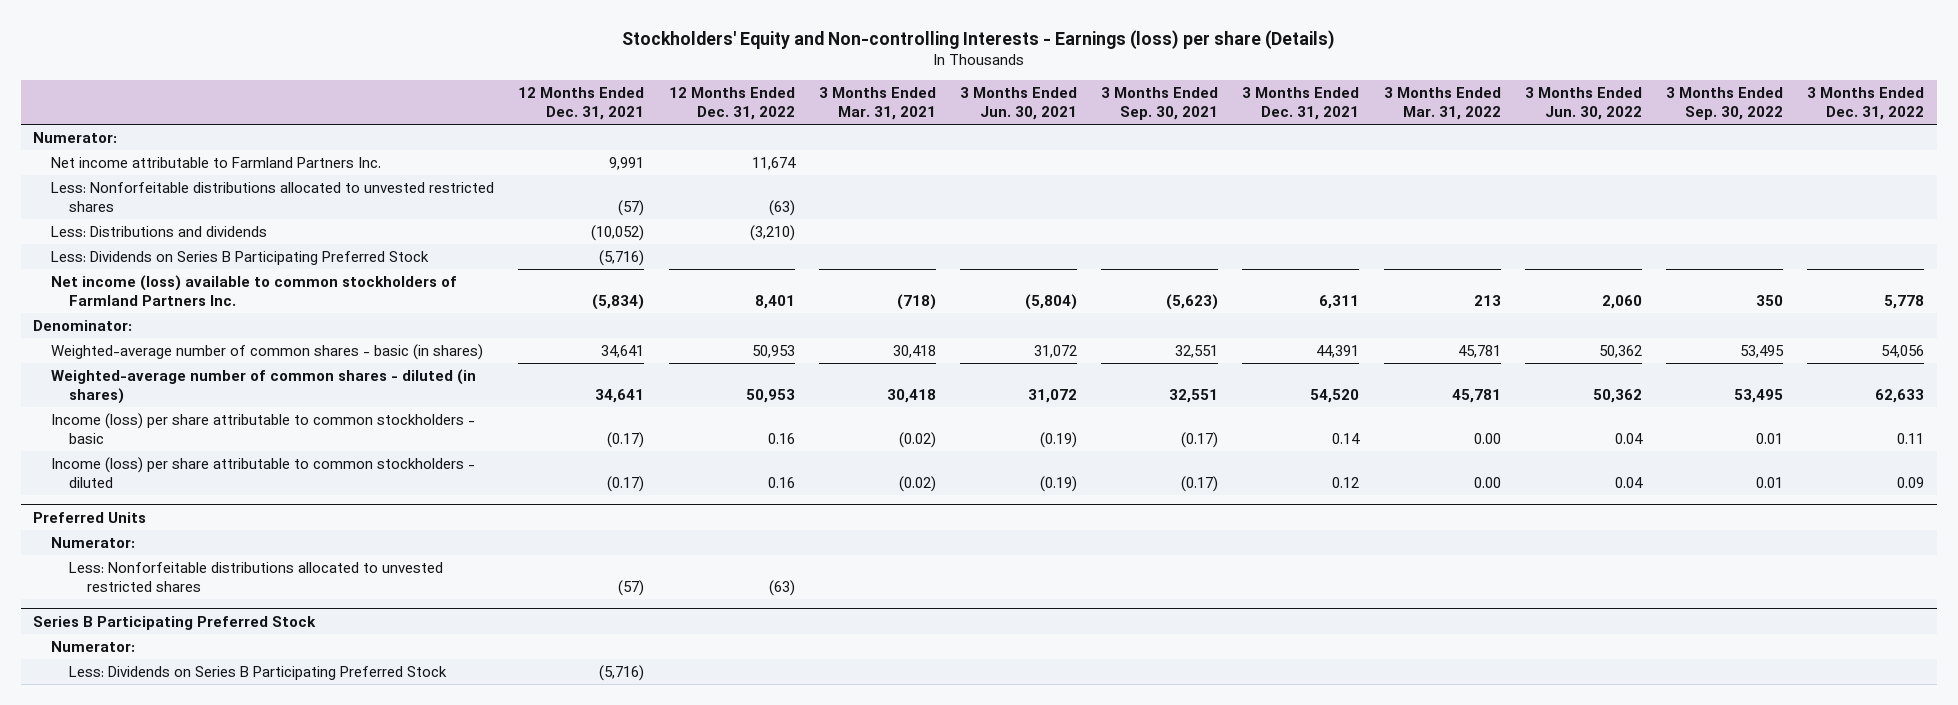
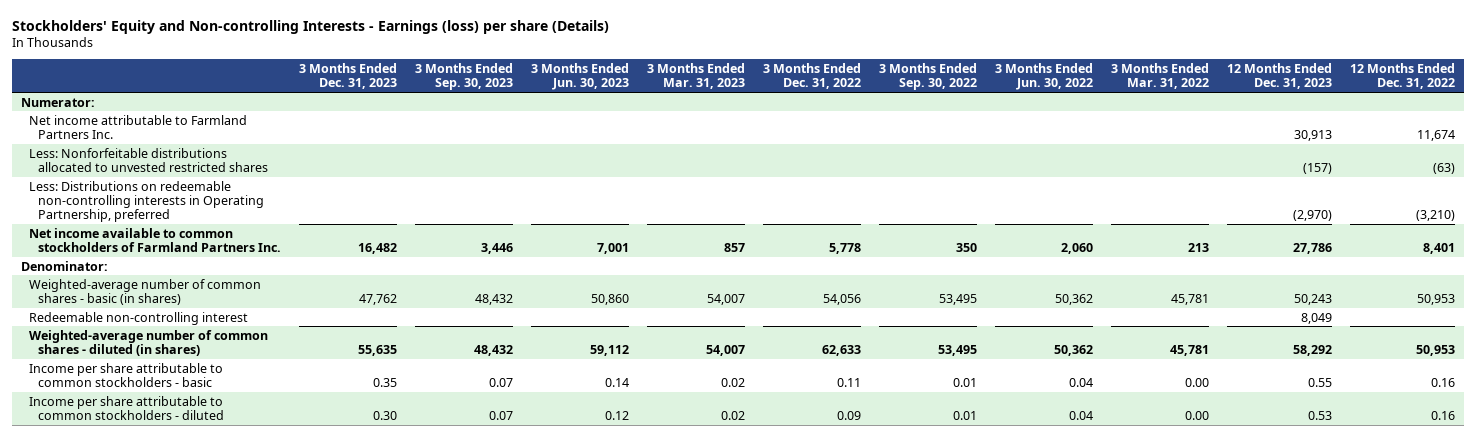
- | 12 Months Ended Dec. 31, 2021 | 12 Months Ended Dec. 31, 2022 | 3 Months Ended Mar. 31, 2021 | 3 Months Ended Jun. 30, 2021 | 3 Months Ended Sep. 30, 2021 | 3 Months Ended Dec. 31, 2021 | 3 Months Ended Mar. 31, 2022 | 3 Months Ended Jun. 30, 2022 | 3 Months Ended Sep. 30, 2022 | 3 Months Ended Dec. 31, 2022
+ | 3 Months Ended Dec. 31, 2023 | 3 Months Ended Sep. 30, 2023 | 3 Months Ended Jun. 30, 2023 | 3 Months Ended Mar. 31, 2023 | 3 Months Ended Dec. 31, 2022 | 3 Months Ended Sep. 30, 2022 | 3 Months Ended Jun. 30, 2022 | 3 Months Ended Mar. 31, 2022 | 12 Months Ended Dec. 31, 2023 | 12 Months Ended Dec. 31, 2022
- Less: Distributions and dividends | (10,052) | (3,210) | | | | | | | |
- Less: Dividends on Series B Participating Preferred Stock | (5,716) | | | | | | | | |
- Net income (loss) available to common stockholders of Farmland Partners Inc. | (5,834) | 8,401 | (718) | (5,804) | (5,623) | 6,311 | 213 | 2,060 | 350 | 5,778
+ Less: Distributions on redeemable non-controlling interests in Operating Partnership, preferred | | | | | | | | | (2,970) | (3,210)
+ Net income available to common stockholders of Farmland Partners Inc. | 16,482 | 3,446 | 7,001 | 857 | 5,778 | 350 | 2,060 | 213 | 27,786 | 8,401
+ Redeemable non-controlling interest | | | | | | | | | 8,049 |
- Income (loss) per share attributable to common stockholders - basic | (0.17) | 0.16 | (0.02) | (0.19) | (0.17) | 0.14 | 0.00 | 0.04 | 0.01 | 0.11
- Income (loss) per share attributable to common stockholders - diluted | (0.17) | 0.16 | (0.02) | (0.19) | (0.17) | 0.12 | 0.00 | 0.04 | 0.01 | 0.09
- Preferred Units
- Numerator:
- Less: Nonforfeitable distributions allocated to unvested restricted shares | (57) | (63) | | | | | | | |
- Series B Participating Preferred Stock
- Numerator:
- Less: Dividends on Series B Participating Preferred Stock | (5,716) | | | | | | | | |
+ Income per share attributable to common stockholders - basic | 0.35 | 0.07 | 0.14 | 0.02 | 0.11 | 0.01 | 0.04 | 0.00 | 0.55 | 0.16
+ Income per share attributable to common stockholders - diluted | 0.30 | 0.07 | 0.12 | 0.02 | 0.09 | 0.01 | 0.04 | 0.00 | 0.53 | 0.16

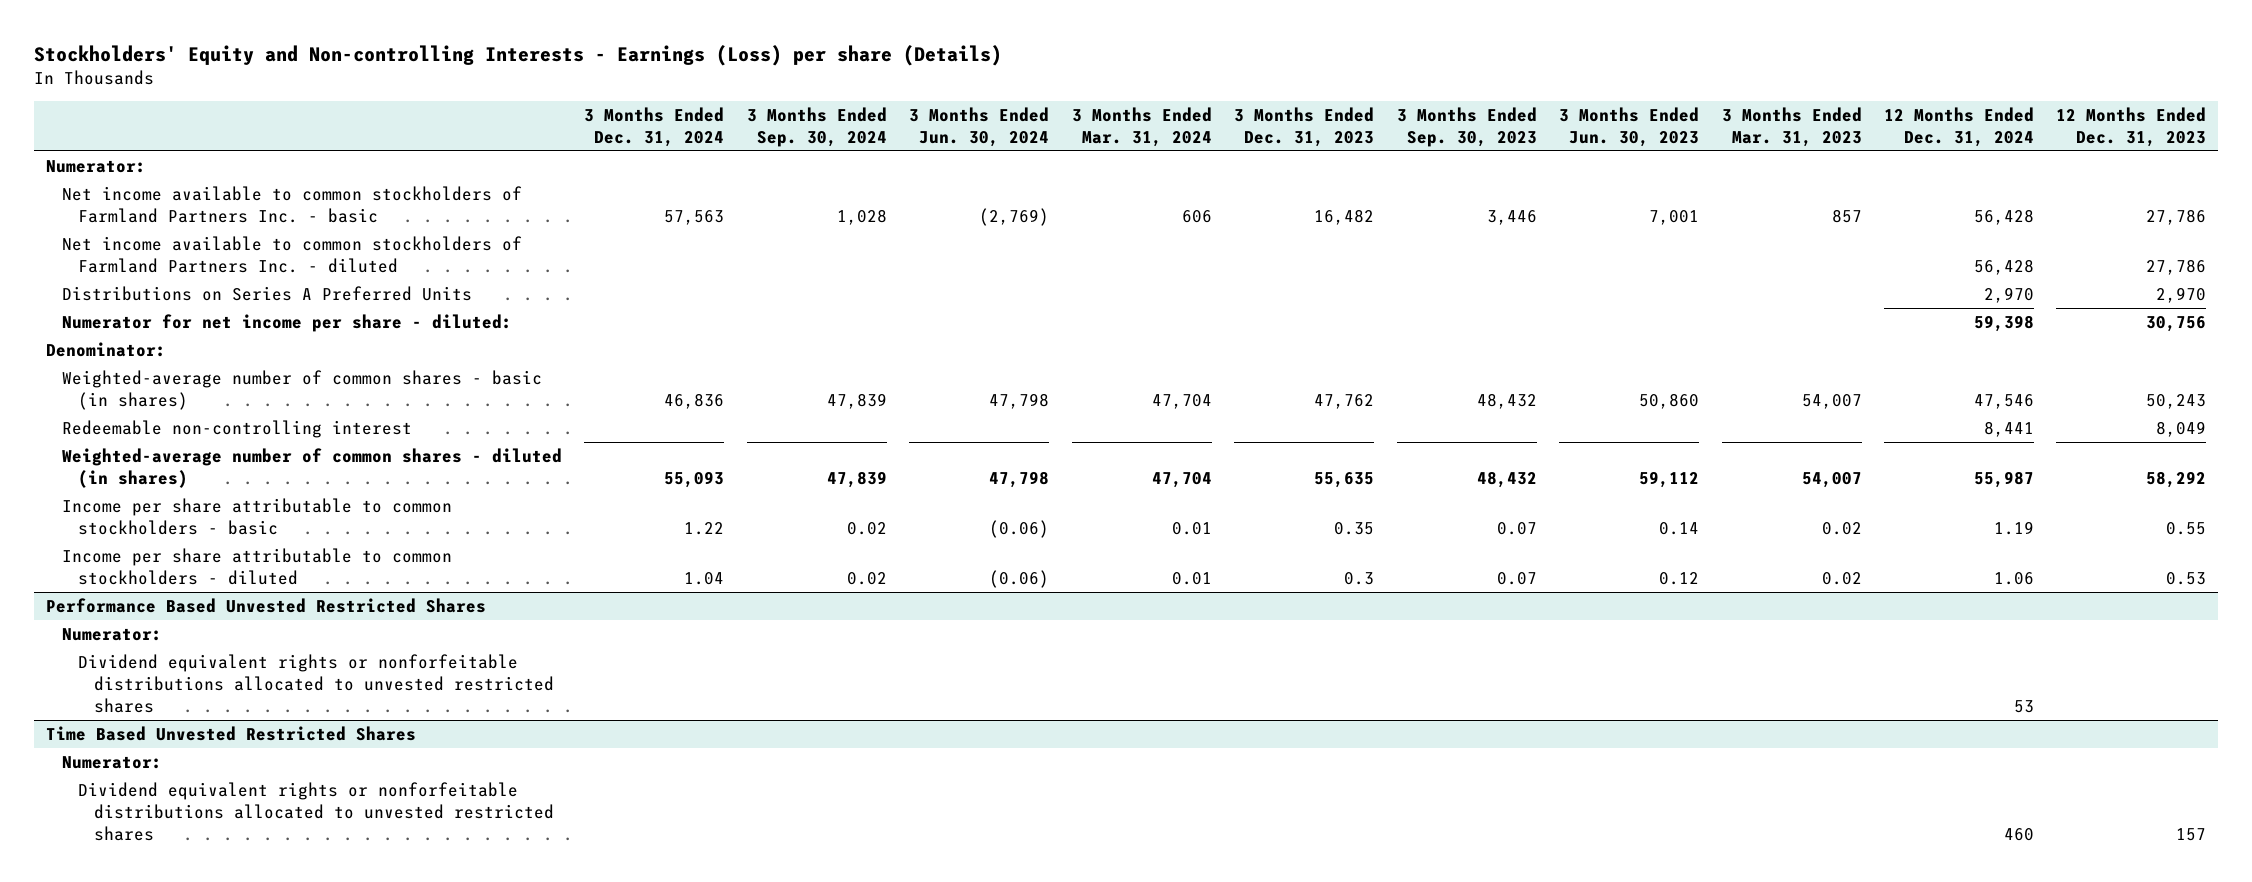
- Stockholders' Equity and Non-controlling Interests - Earnings (loss) per share (Details)
+ Stockholders' Equity and Non-controlling Interests - Earnings (Loss) per share (Details)
- | 3 Months Ended Dec. 31, 2023 | 3 Months Ended Sep. 30, 2023 | 3 Months Ended Jun. 30, 2023 | 3 Months Ended Mar. 31, 2023 | 3 Months Ended Dec. 31, 2022 | 3 Months Ended Sep. 30, 2022 | 3 Months Ended Jun. 30, 2022 | 3 Months Ended Mar. 31, 2022 | 12 Months Ended Dec. 31, 2023 | 12 Months Ended Dec. 31, 2022
+ | 3 Months Ended Dec. 31, 2024 | 3 Months Ended Sep. 30, 2024 | 3 Months Ended Jun. 30, 2024 | 3 Months Ended Mar. 31, 2024 | 3 Months Ended Dec. 31, 2023 | 3 Months Ended Sep. 30, 2023 | 3 Months Ended Jun. 30, 2023 | 3 Months Ended Mar. 31, 2023 | 12 Months Ended Dec. 31, 2024 | 12 Months Ended Dec. 31, 2023
- Net income attributable to Farmland Partners Inc. | | | | | | | | | 30,913 | 11,674
- Less: Nonforfeitable distributions allocated to unvested restricted shares | | | | | | | | | (157) | (63)
- Less: Distributions on redeemable non-controlling interests in Operating Partnership, preferred | | | | | | | | | (2,970) | (3,210)
- Net income available to common stockholders of Farmland Partners Inc. | 16,482 | 3,446 | 7,001 | 857 | 5,778 | 350 | 2,060 | 213 | 27,786 | 8,401
+ Net income available to common stockholders of Farmland Partners Inc. - basic | 57,563 | 1,028 | (2,769) | 606 | 16,482 | 3,446 | 7,001 | 857 | 56,428 | 27,786
+ Net income available to common stockholders of Farmland Partners Inc. - diluted | | | | | | | | | 56,428 | 27,786
+ Distributions on Series A Preferred Units | | | | | | | | | 2,970 | 2,970
+ Numerator for net income per share - diluted: | | | | | | | | | 59,398 | 30,756
- Income per share attributable to common stockholders - diluted | 0.30 | 0.07 | 0.12 | 0.02 | 0.09 | 0.01 | 0.04 | 0.00 | 0.53 | 0.16
+ Income per share attributable to common stockholders - diluted | 1.04 | 0.02 | (0.06) | 0.01 | 0.3 | 0.07 | 0.12 | 0.02 | 1.06 | 0.53
+ Performance Based Unvested Restricted Shares
+ Numerator:
+ Dividend equivalent rights or nonforfeitable distributions allocated to unvested restricted shares | | | | | | | | | 53 |
+ Time Based Unvested Restricted Shares
+ Numerator:
+ Dividend equivalent rights or nonforfeitable distributions allocated to unvested restricted shares | | | | | | | | | 460 | 157

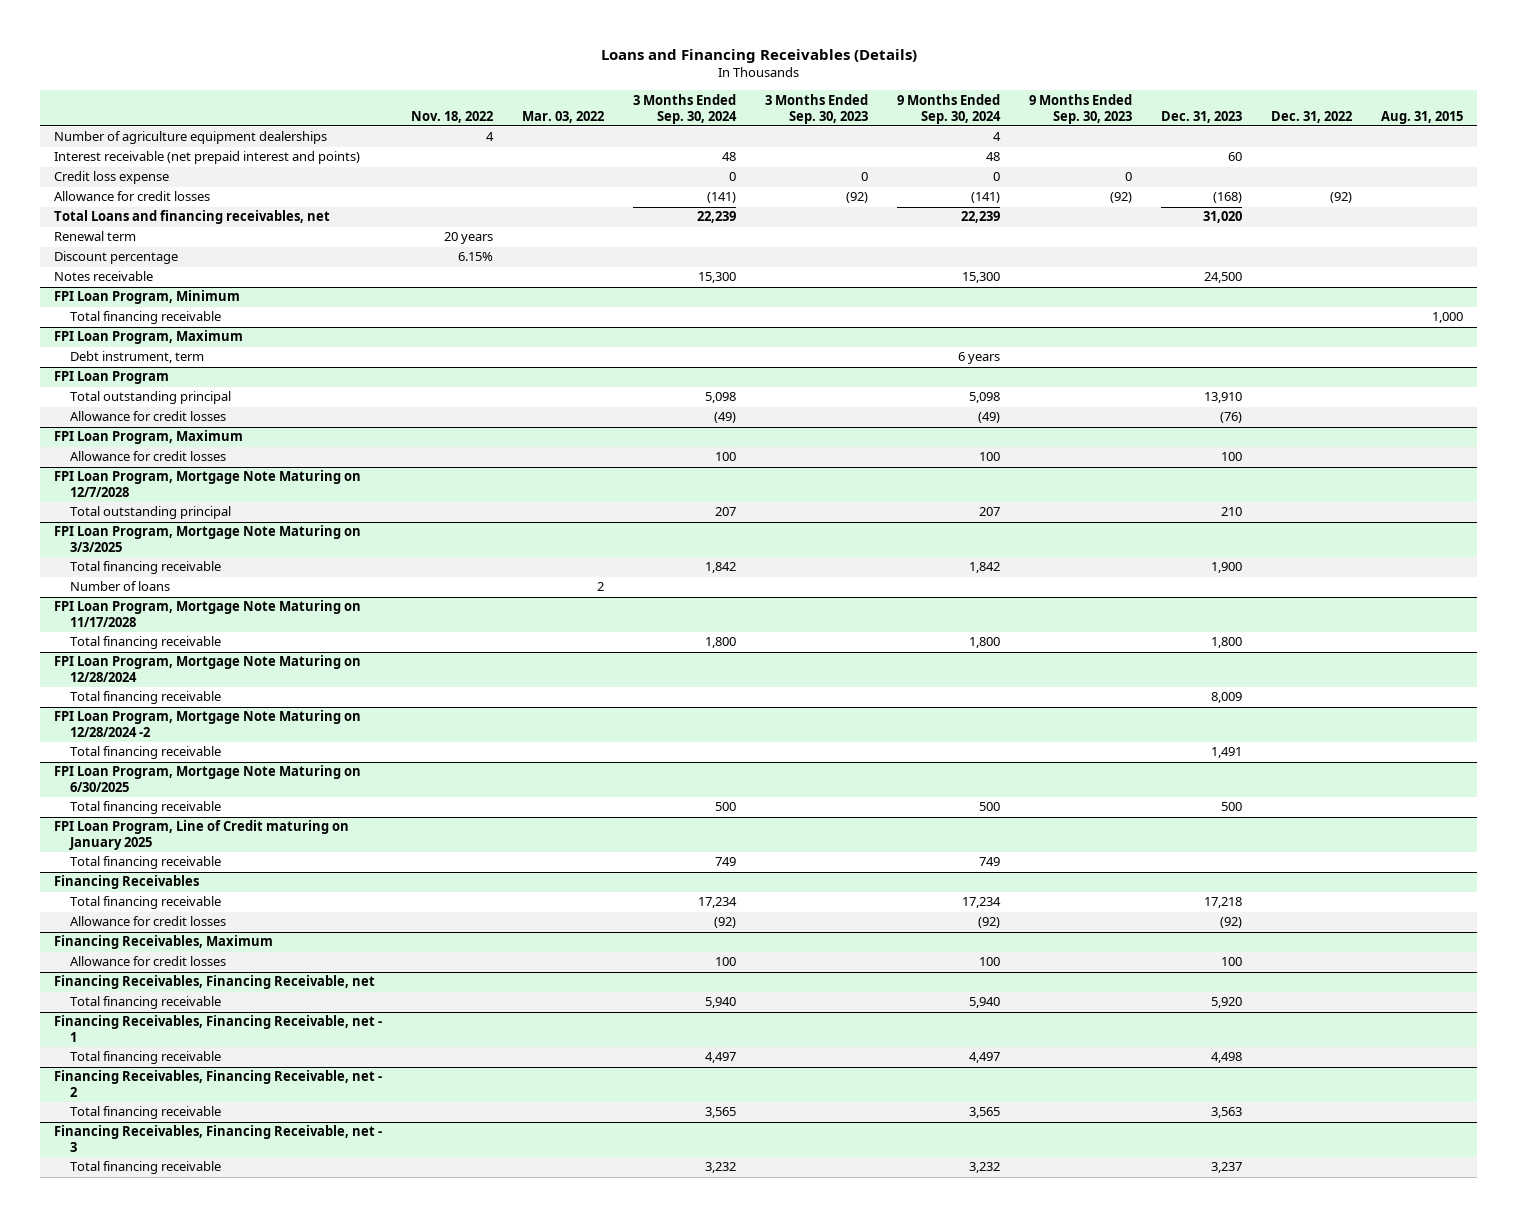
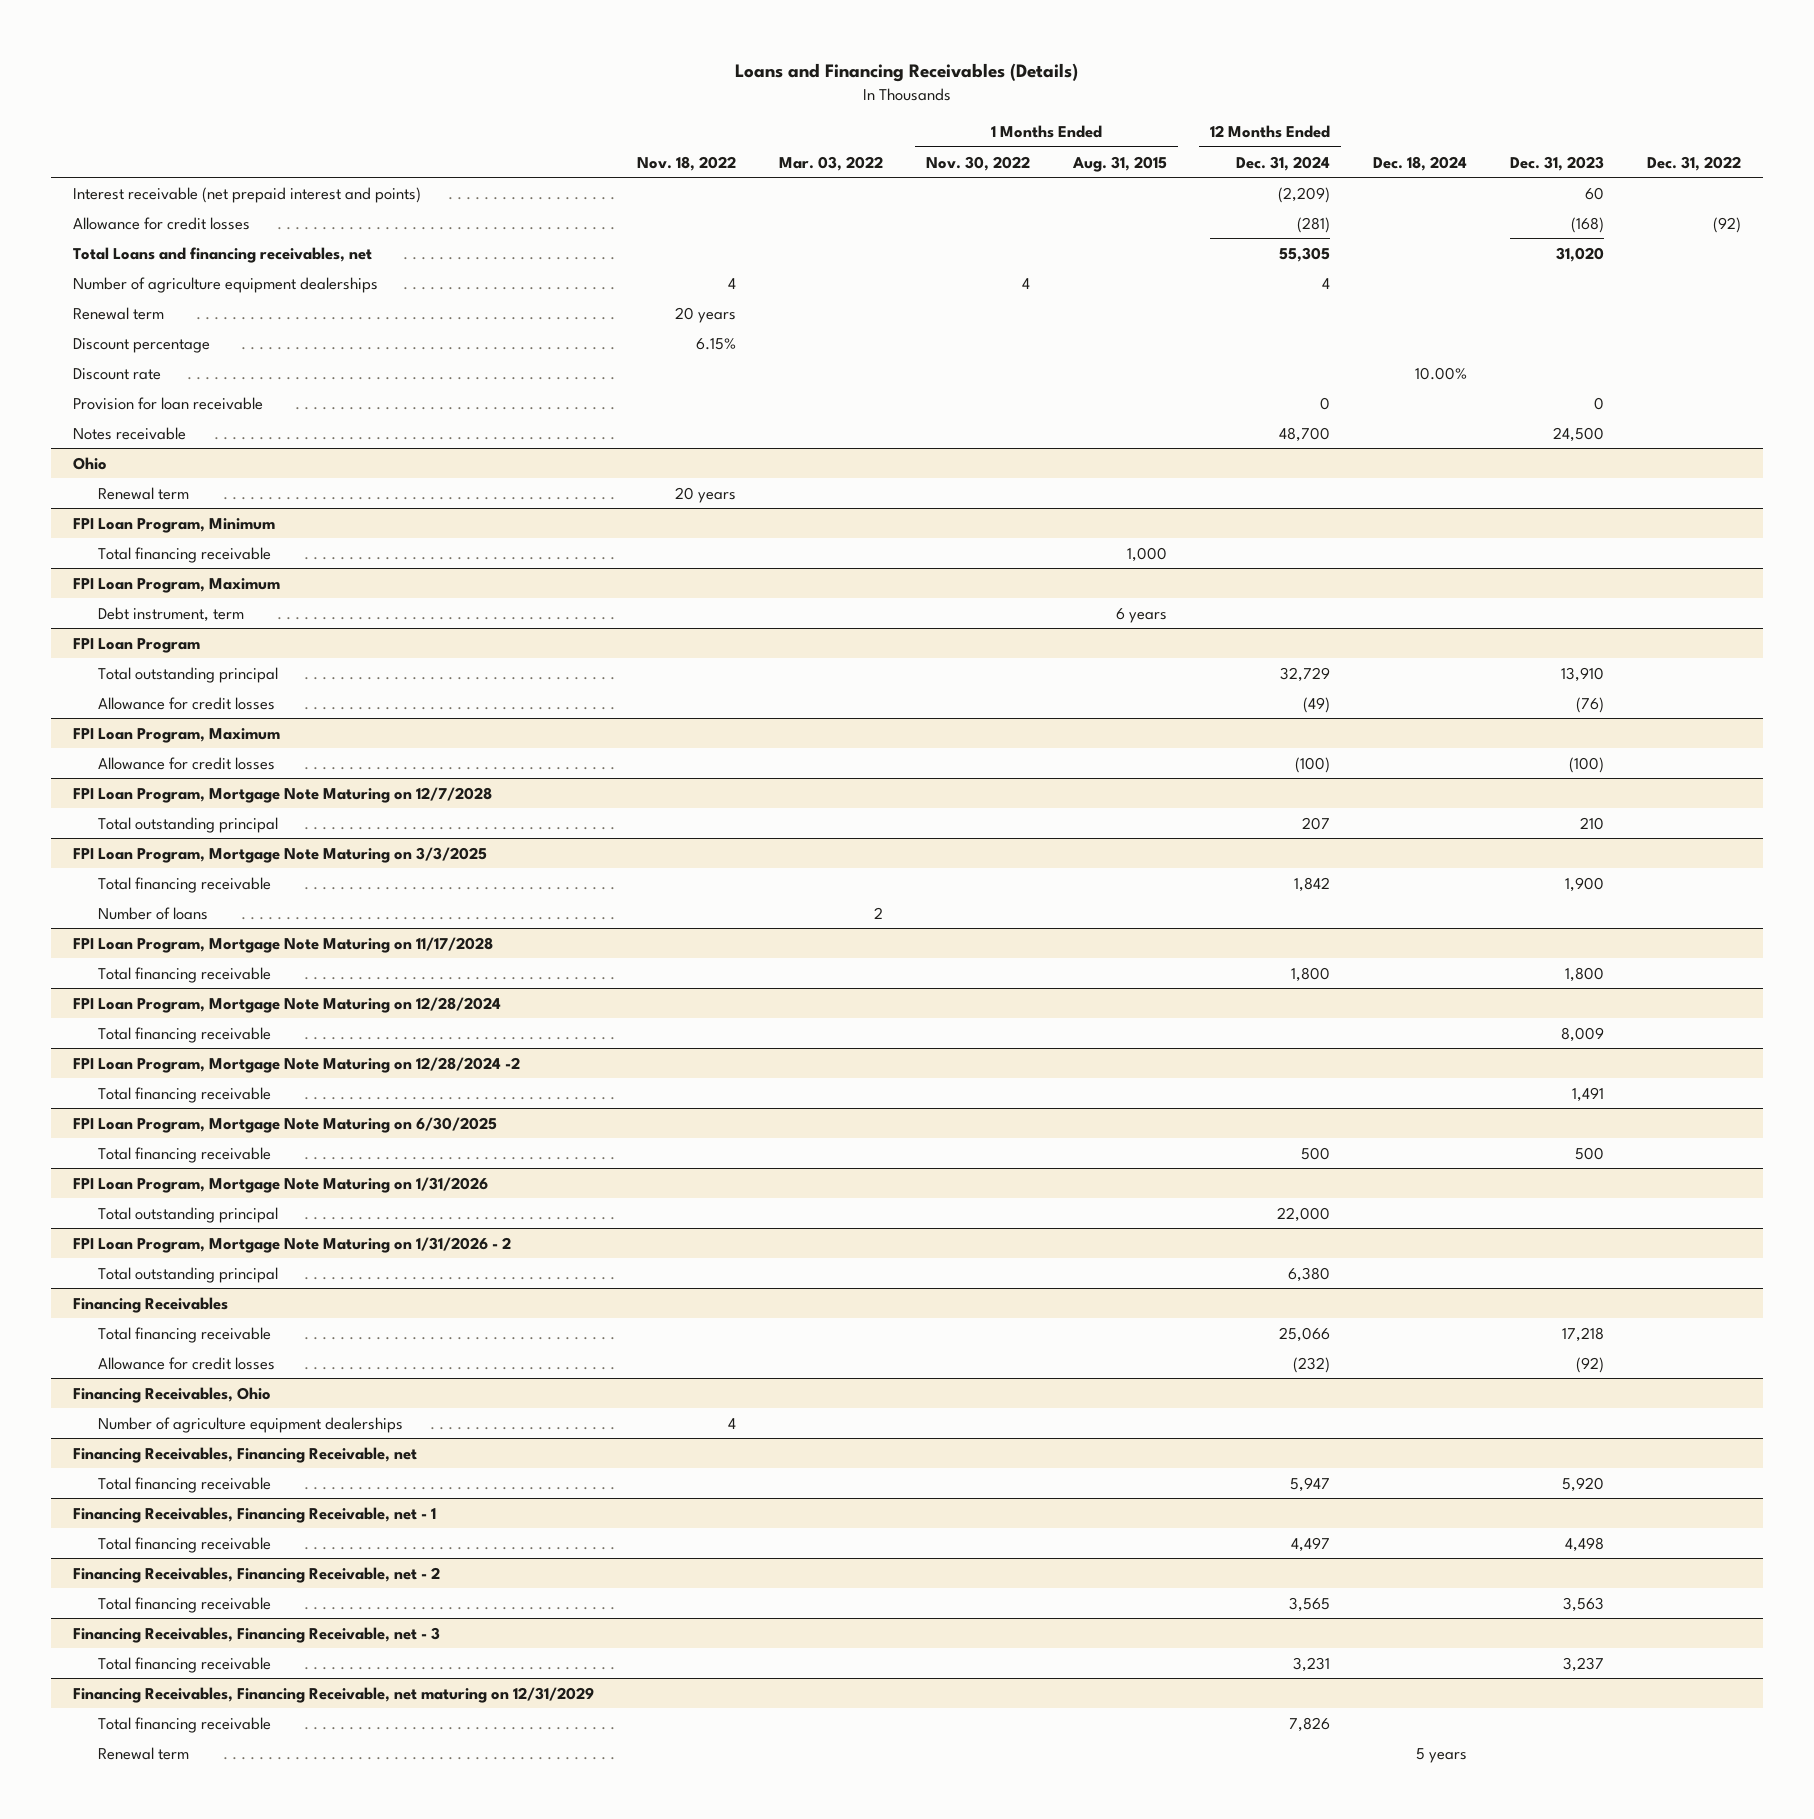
- | Nov. 18, 2022 | Mar. 03, 2022 | 3 Months Ended Sep. 30, 2024 | 3 Months Ended Sep. 30, 2023 | 9 Months Ended Sep. 30, 2024 | 9 Months Ended Sep. 30, 2023 | Dec. 31, 2023 | Dec. 31, 2022 | Aug. 31, 2015
+ | Nov. 18, 2022 | Mar. 03, 2022 | 1 Months Ended Nov. 30, 2022 | 1 Months Ended Aug. 31, 2015 | 12 Months Ended Dec. 31, 2024 | Dec. 18, 2024 | Dec. 31, 2023 | Dec. 31, 2022
- Credit loss expense | | | 0 | 0 | 0 | 0 | | |
moved down: Number of agriculture equipment dealerships | 4 | | 4 | | 4 | | |
+ Discount rate | | | | | | 10.00% | |
+ Provision for loan receivable | | | | | 0 | | 0 |
+ Ohio
+ Renewal term | 20 years | | | | | | |
@ FPI Loan Program, Maximum
- Allowance for credit losses | | | 100 | | 100 | | 100 | |
+ Allowance for credit losses | | | | | (100) | | (100) |
- FPI Loan Program, Line of Credit maturing on January 2025
- Total financing receivable | | | 749 | | 749 | | | |
+ FPI Loan Program, Mortgage Note Maturing on 1/31/2026
+ Total outstanding principal | | | | | 22,000 | | |
+ FPI Loan Program, Mortgage Note Maturing on 1/31/2026 - 2
+ Total outstanding principal | | | | | 6,380 | | |
- Financing Receivables, Maximum
- Allowance for credit losses | | | 100 | | 100 | | 100 | |
+ Financing Receivables, Ohio
+ Number of agriculture equipment dealerships | 4 | | | | | | |
+ Financing Receivables, Financing Receivable, net maturing on 12/31/2029
+ Total financing receivable | | | | | 7,826 | | |
+ Renewal term | | | | | | 5 years | |

